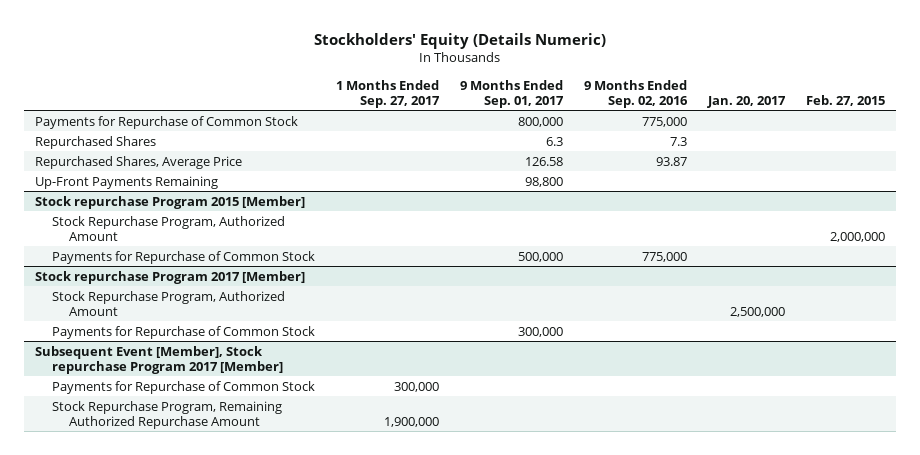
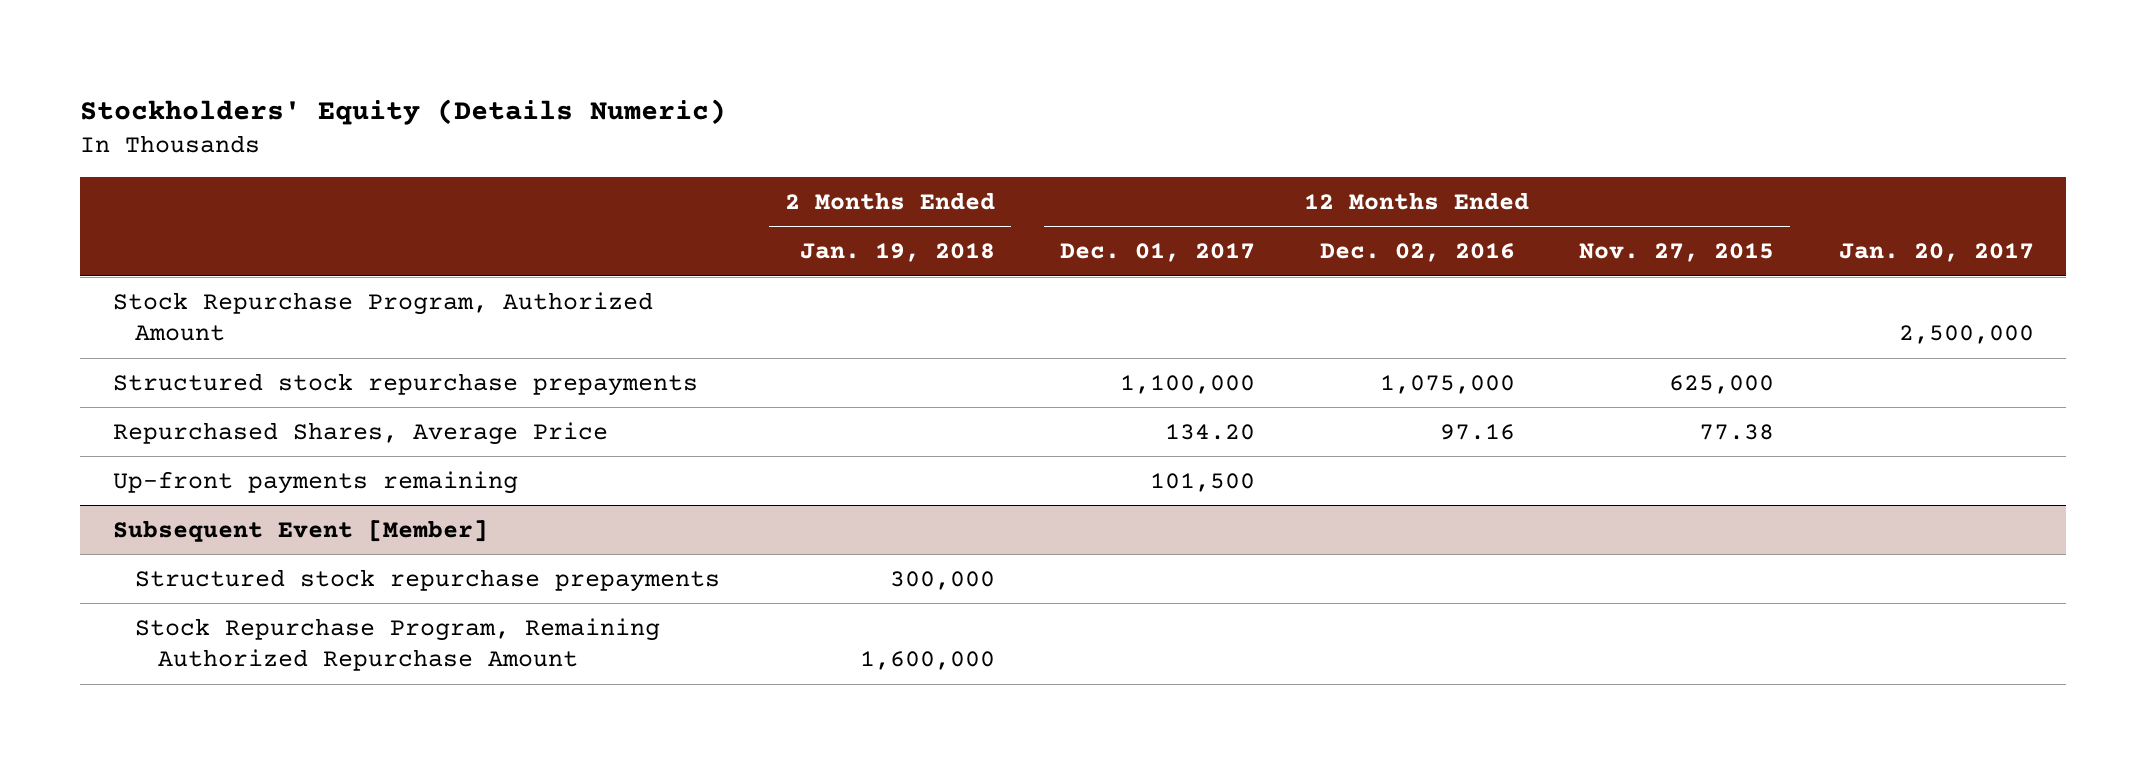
- | 1 Months Ended Sep. 27, 2017 | 9 Months Ended Sep. 01, 2017 | 9 Months Ended Sep. 02, 2016 | Jan. 20, 2017 | Feb. 27, 2015
+ | 2 Months Ended Jan. 19, 2018 | 12 Months Ended Dec. 01, 2017 | 12 Months Ended Dec. 02, 2016 | 12 Months Ended Nov. 27, 2015 | Jan. 20, 2017
- Payments for Repurchase of Common Stock | | 800,000 | 775,000 | |
- Repurchased Shares | | 6.3 | 7.3 | |
+ Stock Repurchase Program, Authorized Amount | | | | | 2,500,000
+ Structured stock repurchase prepayments | | 1,100,000 | 1,075,000 | 625,000 |
- Up-Front Payments Remaining | | 98,800 | | |
- Stock repurchase Program 2015 [Member]
- Stock Repurchase Program, Authorized Amount | | | | | 2,000,000
- Payments for Repurchase of Common Stock | | 500,000 | 775,000 | |
- Stock repurchase Program 2017 [Member]
- Stock Repurchase Program, Authorized Amount | | | | 2,500,000 |
- Payments for Repurchase of Common Stock | | 300,000 | | |
- Subsequent Event [Member], Stock repurchase Program 2017 [Member]
- Payments for Repurchase of Common Stock | 300,000 | | | |
+ Up-front payments remaining | | 101,500 | | |
+ Subsequent Event [Member]
+ Structured stock repurchase prepayments | 300,000 | | | |

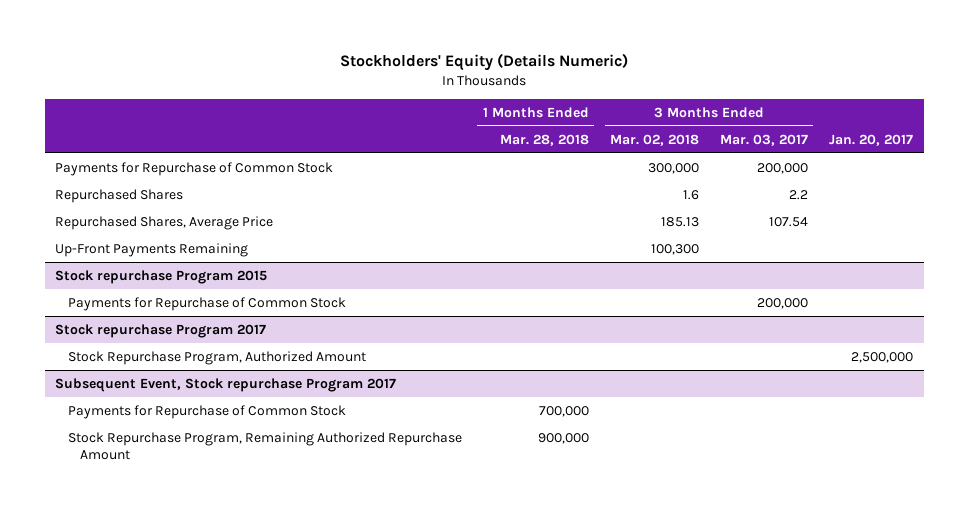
- | 2 Months Ended Jan. 19, 2018 | 12 Months Ended Dec. 01, 2017 | 12 Months Ended Dec. 02, 2016 | 12 Months Ended Nov. 27, 2015 | Jan. 20, 2017
+ | 1 Months Ended Mar. 28, 2018 | 3 Months Ended Mar. 02, 2018 | 3 Months Ended Mar. 03, 2017 | Jan. 20, 2017
- Stock Repurchase Program, Authorized Amount | | | | | 2,500,000
- Structured stock repurchase prepayments | | 1,100,000 | 1,075,000 | 625,000 |
+ Payments for Repurchase of Common Stock | | 300,000 | 200,000 |
+ Repurchased Shares | | 1.6 | 2.2 |
- Up-front payments remaining | | 101,500 | | |
- Subsequent Event [Member]
- Structured stock repurchase prepayments | 300,000 | | | |
+ Up-Front Payments Remaining | | 100,300 | |
+ Stock repurchase Program 2015
+ Payments for Repurchase of Common Stock | | | 200,000 |
+ Stock repurchase Program 2017
+ Stock Repurchase Program, Authorized Amount | | | | 2,500,000
+ Subsequent Event, Stock repurchase Program 2017
+ Payments for Repurchase of Common Stock | 700,000 | | |

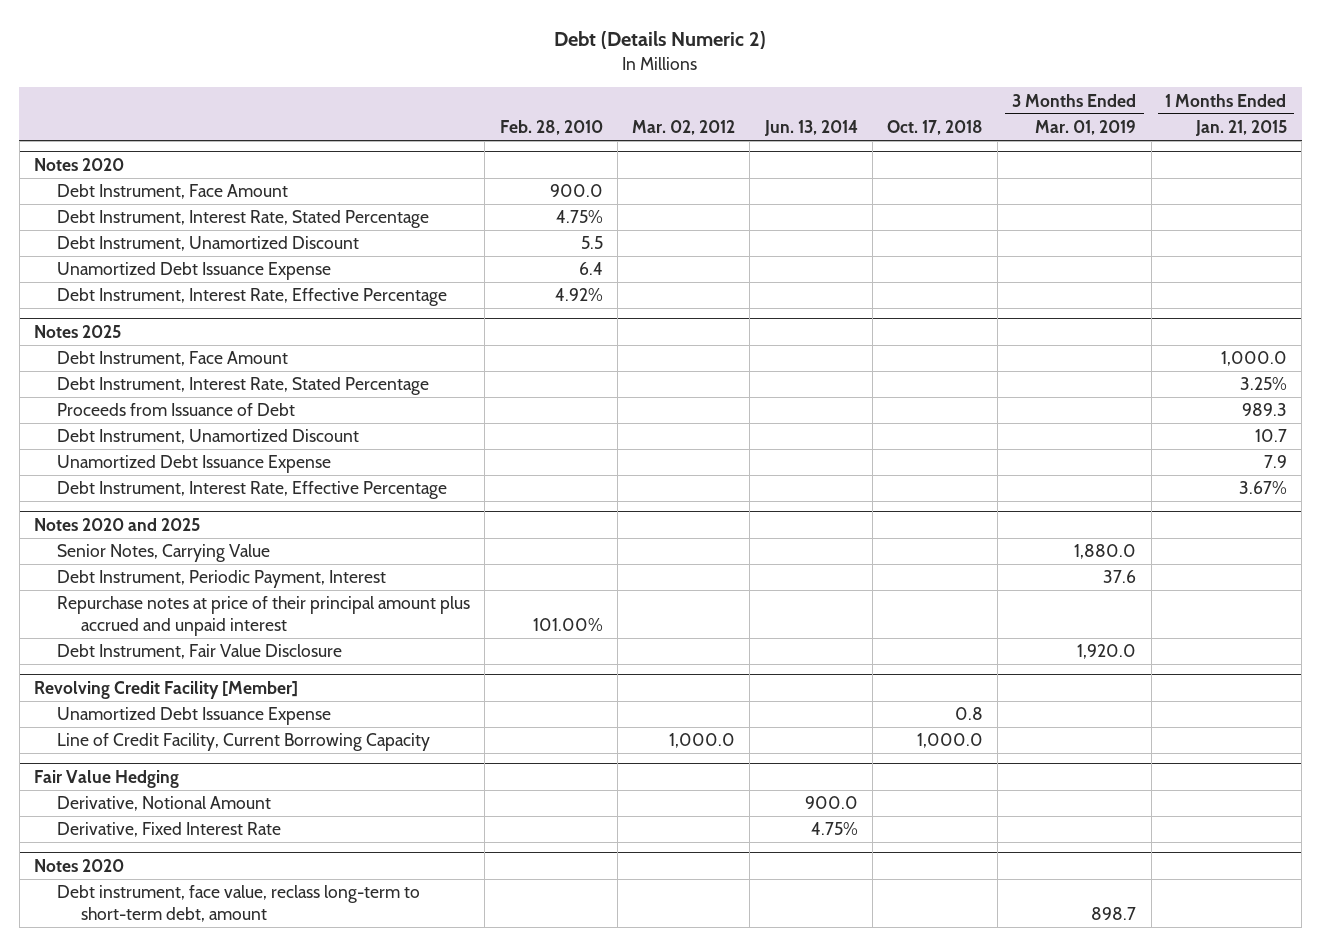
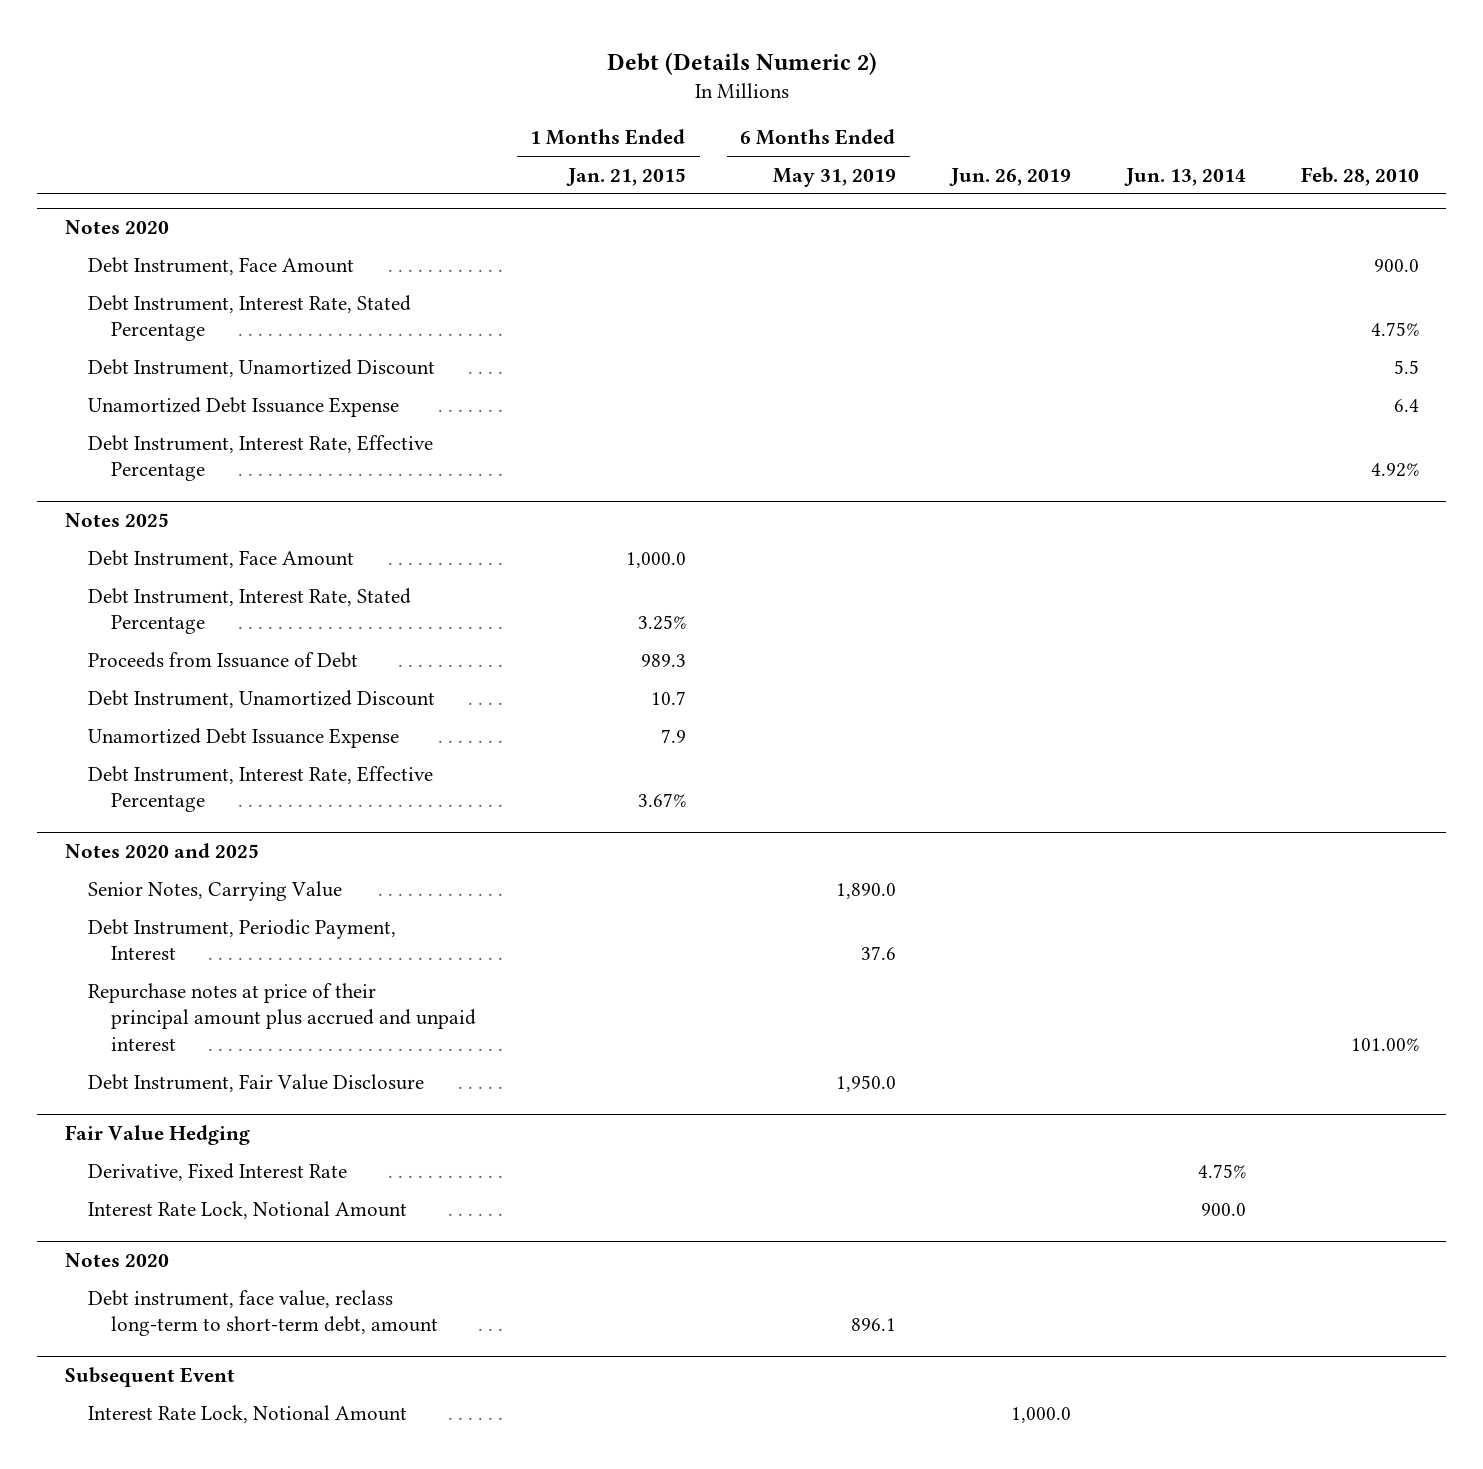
- | Feb. 28, 2010 | Mar. 02, 2012 | Jun. 13, 2014 | Oct. 17, 2018 | 3 Months Ended Mar. 01, 2019 | 1 Months Ended Jan. 21, 2015
+ | 1 Months Ended Jan. 21, 2015 | 6 Months Ended May 31, 2019 | Jun. 26, 2019 | Jun. 13, 2014 | Feb. 28, 2010
- Revolving Credit Facility [Member]
- Unamortized Debt Issuance Expense | | | | 0.8 | |
- Line of Credit Facility, Current Borrowing Capacity | | 1,000.0 | | 1,000.0 | |
@ Fair Value Hedging
- Derivative, Notional Amount | | | 900.0 | | |
+ Interest Rate Lock, Notional Amount | | | | 900.0 |
+ Subsequent Event
+ Interest Rate Lock, Notional Amount | | | 1,000.0 | |

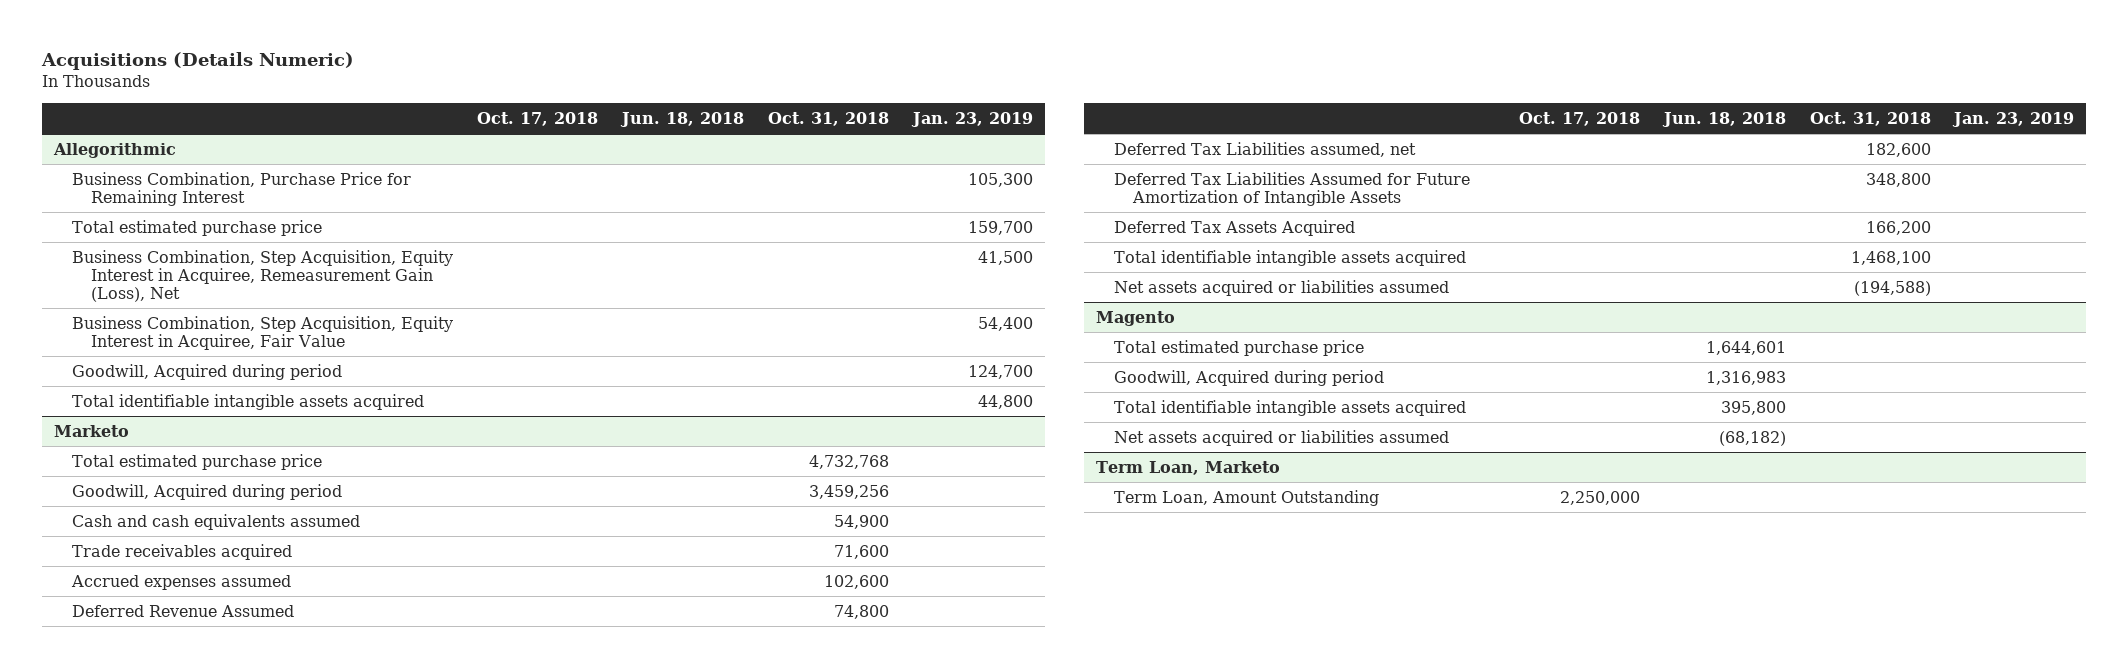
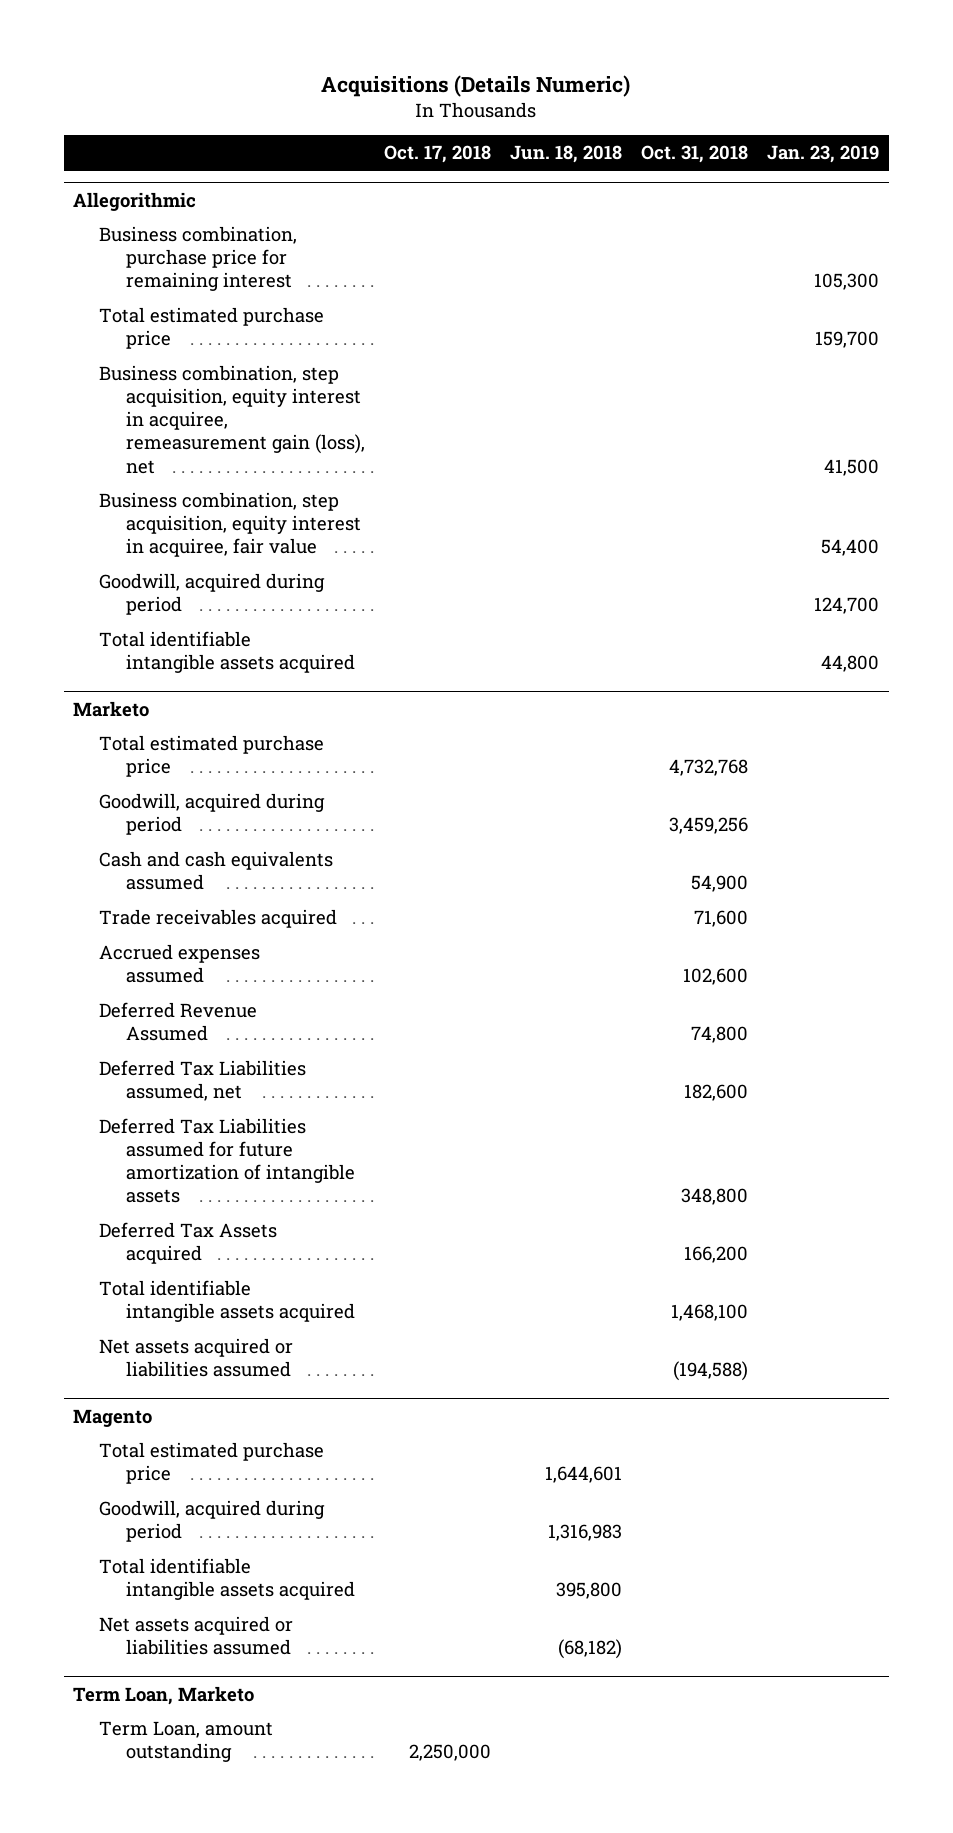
@ Allegorithmic
- Business Combination, Purchase Price for Remaining Interest | | | | 105,300
+ Business combination, purchase price for remaining interest | | | | 105,300
- Business Combination, Step Acquisition, Equity Interest in Acquiree, Remeasurement Gain (Loss), Net | | | | 41,500
- Business Combination, Step Acquisition, Equity Interest in Acquiree, Fair Value | | | | 54,400
- Goodwill, Acquired during period | | | | 124,700
+ Business combination, step acquisition, equity interest in acquiree, remeasurement gain (loss), net | | | | 41,500
+ Business combination, step acquisition, equity interest in acquiree, fair value | | | | 54,400
+ Goodwill, acquired during period | | | | 124,700
@ Marketo
- Goodwill, Acquired during period | | | 3,459,256 |
+ Goodwill, acquired during period | | | 3,459,256 |
- Deferred Tax Liabilities Assumed for Future Amortization of Intangible Assets | | | 348,800 |
- Deferred Tax Assets Acquired | | | 166,200 |
+ Deferred Tax Liabilities assumed for future amortization of intangible assets | | | 348,800 |
+ Deferred Tax Assets acquired | | | 166,200 |
@ Magento
- Goodwill, Acquired during period | | 1,316,983 | |
+ Goodwill, acquired during period | | 1,316,983 | |
@ Term Loan, Marketo
- Term Loan, Amount Outstanding | 2,250,000 | | |
+ Term Loan, amount outstanding | 2,250,000 | | |

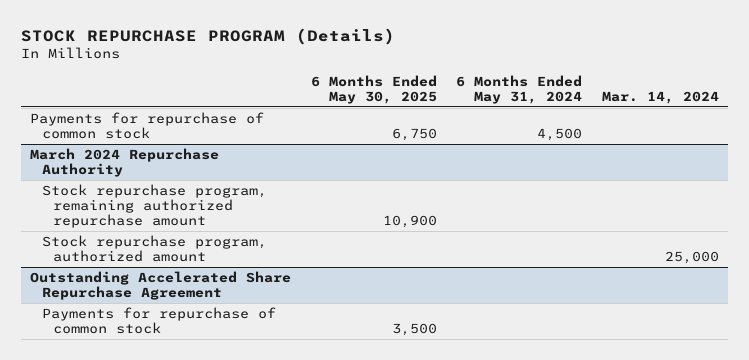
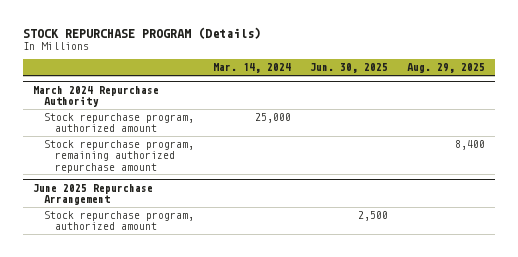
- | 6 Months Ended May 30, 2025 | 6 Months Ended May 31, 2024 | Mar. 14, 2024
+ | Mar. 14, 2024 | Jun. 30, 2025 | Aug. 29, 2025
- Payments for repurchase of common stock | 6,750 | 4,500 |
- Outstanding Accelerated Share Repurchase Agreement
- Payments for repurchase of common stock | 3,500 | |
@ March 2024 Repurchase Authority
moved down: Stock repurchase program, remaining authorized repurchase amount | | | 8,400
+ June 2025 Repurchase Arrangement
+ Stock repurchase program, authorized amount | | 2,500 |

